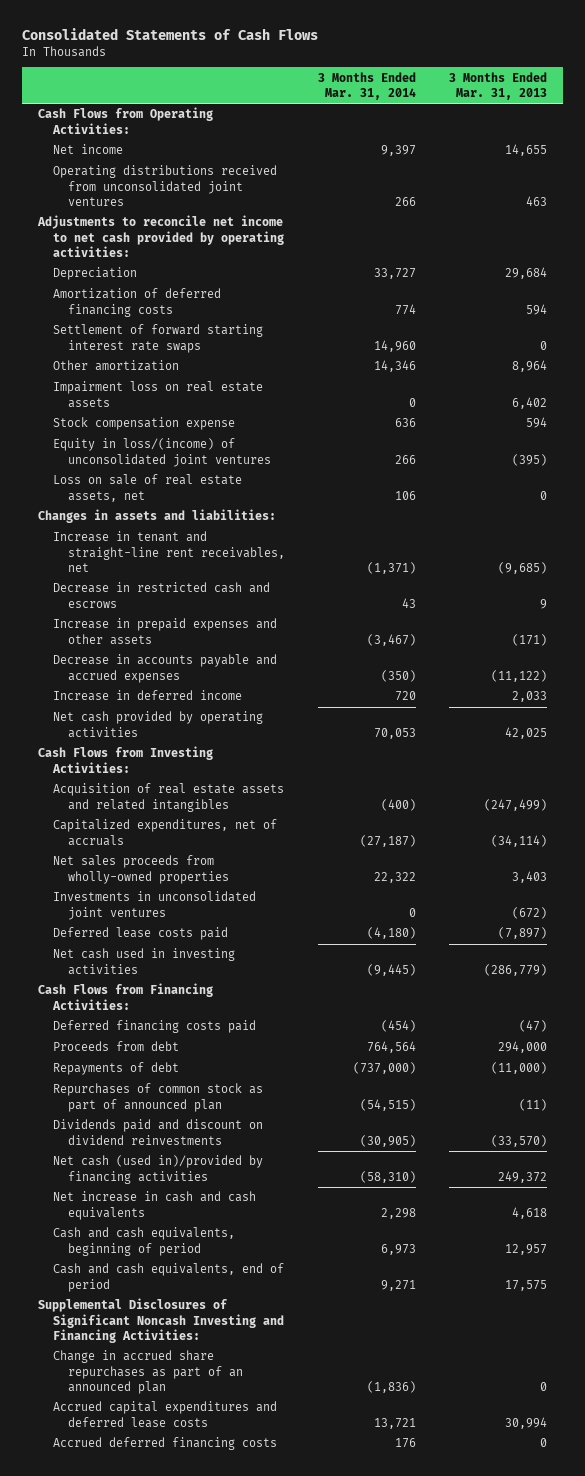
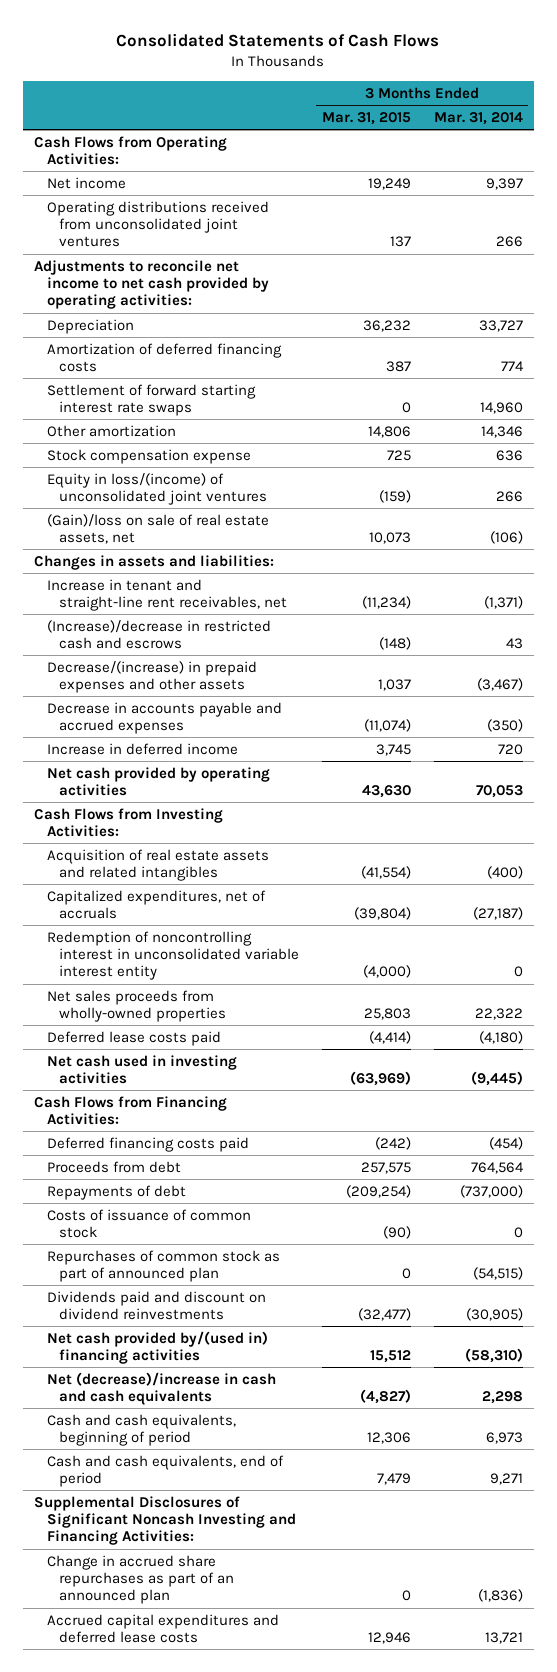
- | 3 Months Ended Mar. 31, 2014 | 3 Months Ended Mar. 31, 2013
+ | 3 Months Ended Mar. 31, 2015 | 3 Months Ended Mar. 31, 2014
- Impairment loss on real estate assets | 0 | 6,402
- Loss on sale of real estate assets, net | 106 | 0
+ (Gain)/loss on sale of real estate assets, net | 10,073 | (106)
- Decrease in restricted cash and escrows | 43 | 9
- Increase in prepaid expenses and other assets | (3,467) | (171)
+ (Increase)/decrease in restricted cash and escrows | (148) | 43
+ Decrease/(increase) in prepaid expenses and other assets | 1,037 | (3,467)
+ Redemption of noncontrolling interest in unconsolidated variable interest entity | (4,000) | 0
- Investments in unconsolidated joint ventures | 0 | (672)
+ Costs of issuance of common stock | (90) | 0
- Net cash (used in)/provided by financing activities | (58,310) | 249,372
- Net increase in cash and cash equivalents | 2,298 | 4,618
+ Net cash provided by/(used in) financing activities | 15,512 | (58,310)
+ Net (decrease)/increase in cash and cash equivalents | (4,827) | 2,298
- Accrued deferred financing costs | 176 | 0

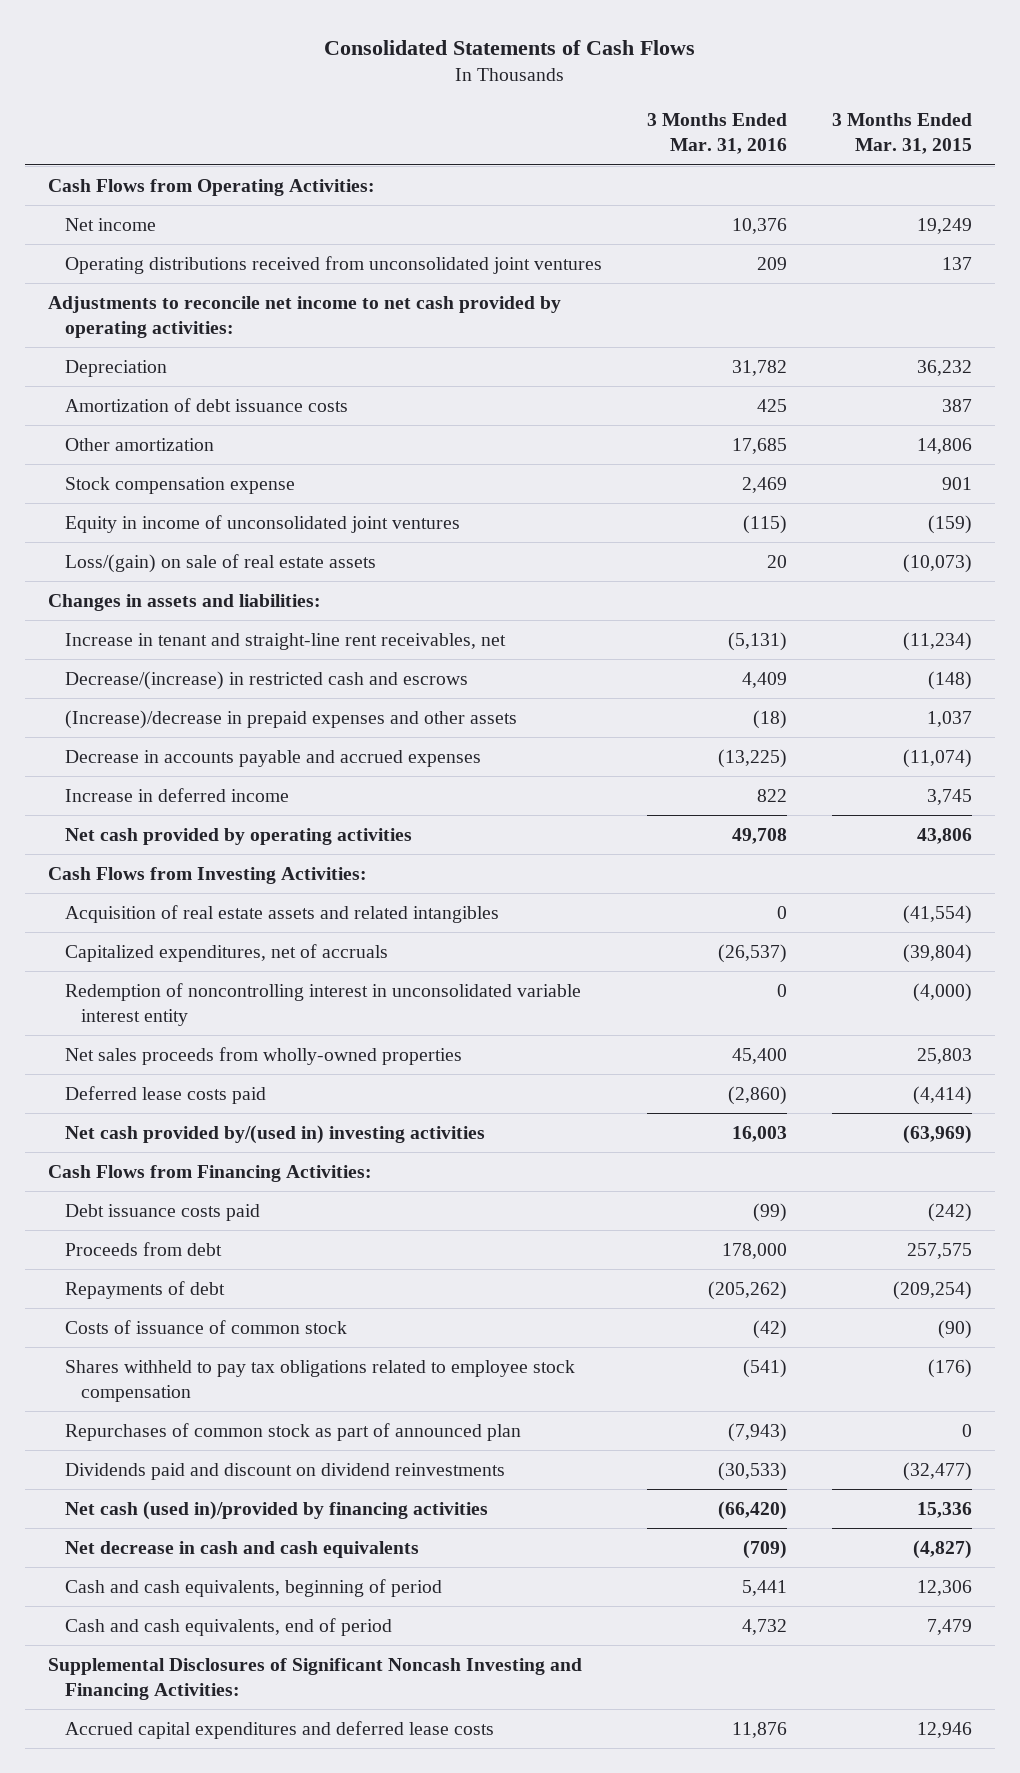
- | 3 Months Ended Mar. 31, 2015 | 3 Months Ended Mar. 31, 2014
+ | 3 Months Ended Mar. 31, 2016 | 3 Months Ended Mar. 31, 2015
- Amortization of deferred financing costs | 387 | 774
- Settlement of forward starting interest rate swaps | 0 | 14,960
+ Amortization of debt issuance costs | 425 | 387
- Stock compensation expense | 725 | 636
- Equity in loss/(income) of unconsolidated joint ventures | (159) | 266
- (Gain)/loss on sale of real estate assets, net | 10,073 | (106)
+ Stock compensation expense | 2,469 | 901
+ Equity in income of unconsolidated joint ventures | (115) | (159)
+ Loss/(gain) on sale of real estate assets | 20 | (10,073)
- (Increase)/decrease in restricted cash and escrows | (148) | 43
- Decrease/(increase) in prepaid expenses and other assets | 1,037 | (3,467)
+ Decrease/(increase) in restricted cash and escrows | 4,409 | (148)
+ (Increase)/decrease in prepaid expenses and other assets | (18) | 1,037
- Net cash provided by operating activities | 43,630 | 70,053
+ Net cash provided by operating activities | 49,708 | 43,806
- Net cash used in investing activities | (63,969) | (9,445)
+ Net cash provided by/(used in) investing activities | 16,003 | (63,969)
- Deferred financing costs paid | (242) | (454)
+ Debt issuance costs paid | (99) | (242)
+ Shares withheld to pay tax obligations related to employee stock compensation | (541) | (176)
- Net cash provided by/(used in) financing activities | 15,512 | (58,310)
- Net (decrease)/increase in cash and cash equivalents | (4,827) | 2,298
+ Net cash (used in)/provided by financing activities | (66,420) | 15,336
+ Net decrease in cash and cash equivalents | (709) | (4,827)
- Change in accrued share repurchases as part of an announced plan | 0 | (1,836)

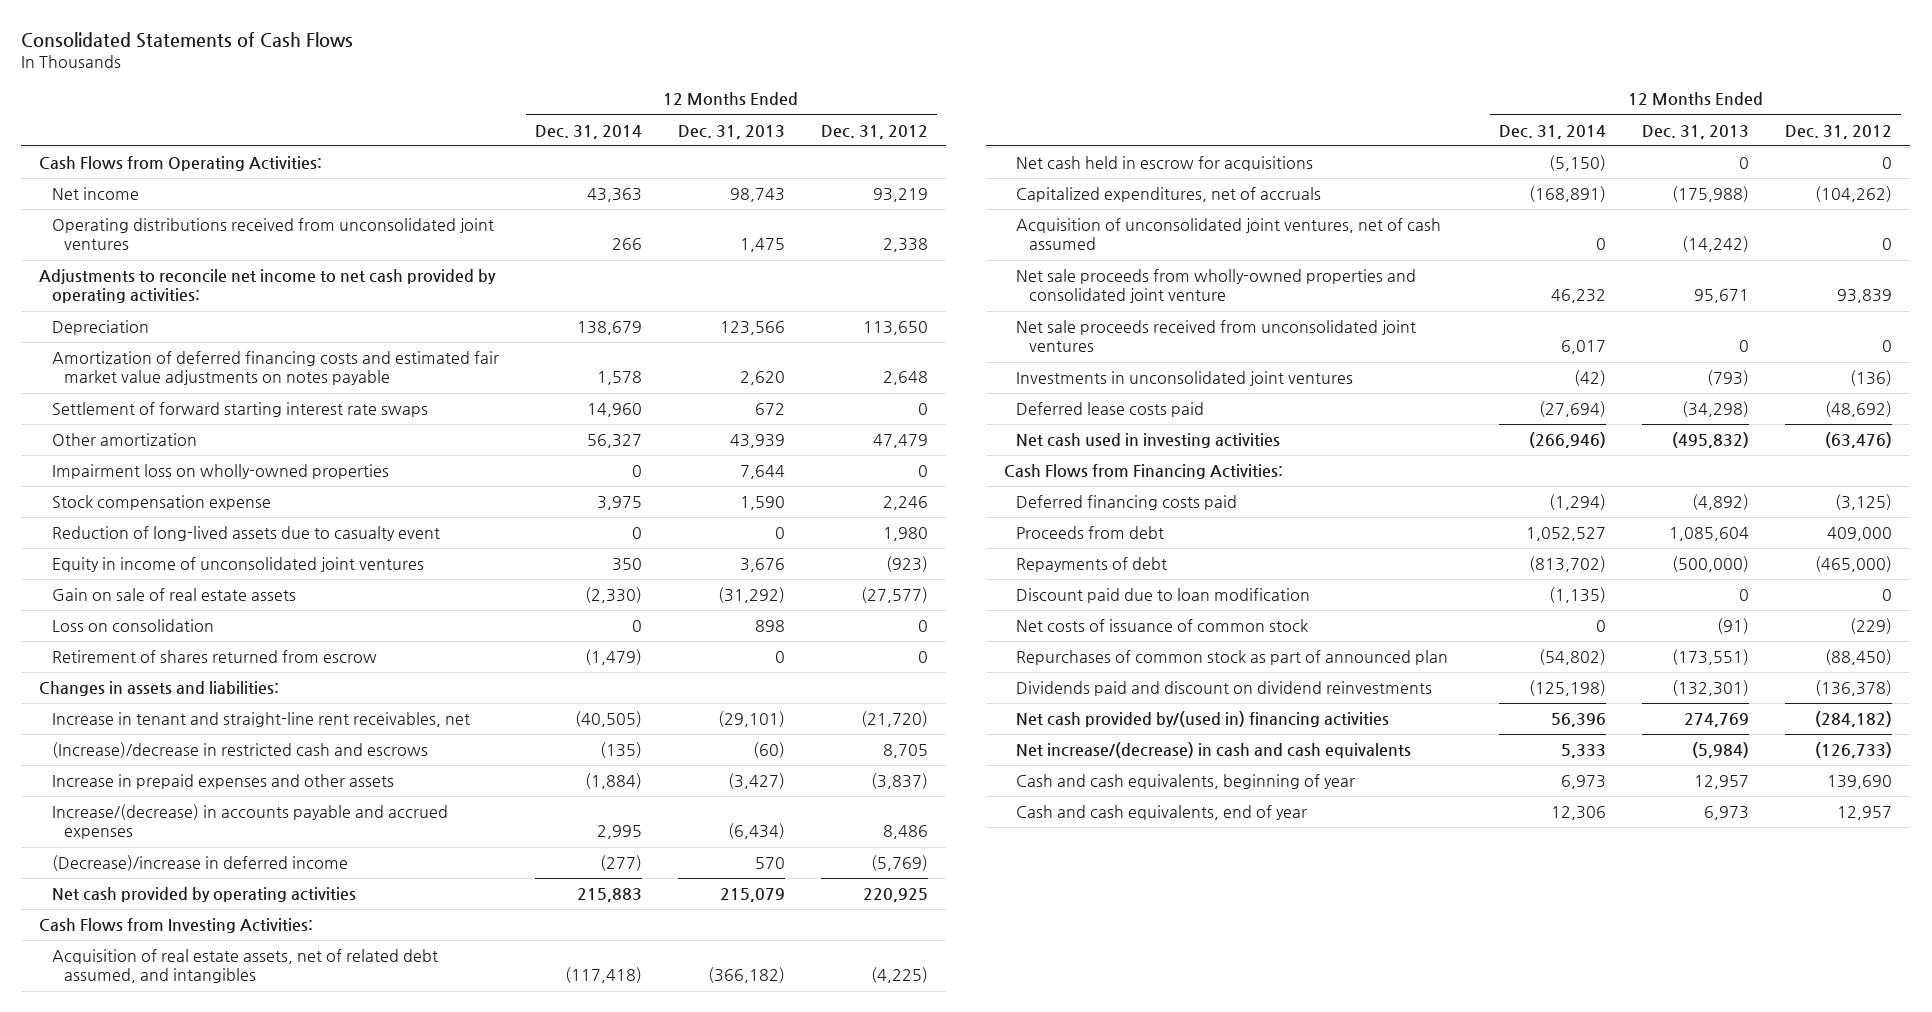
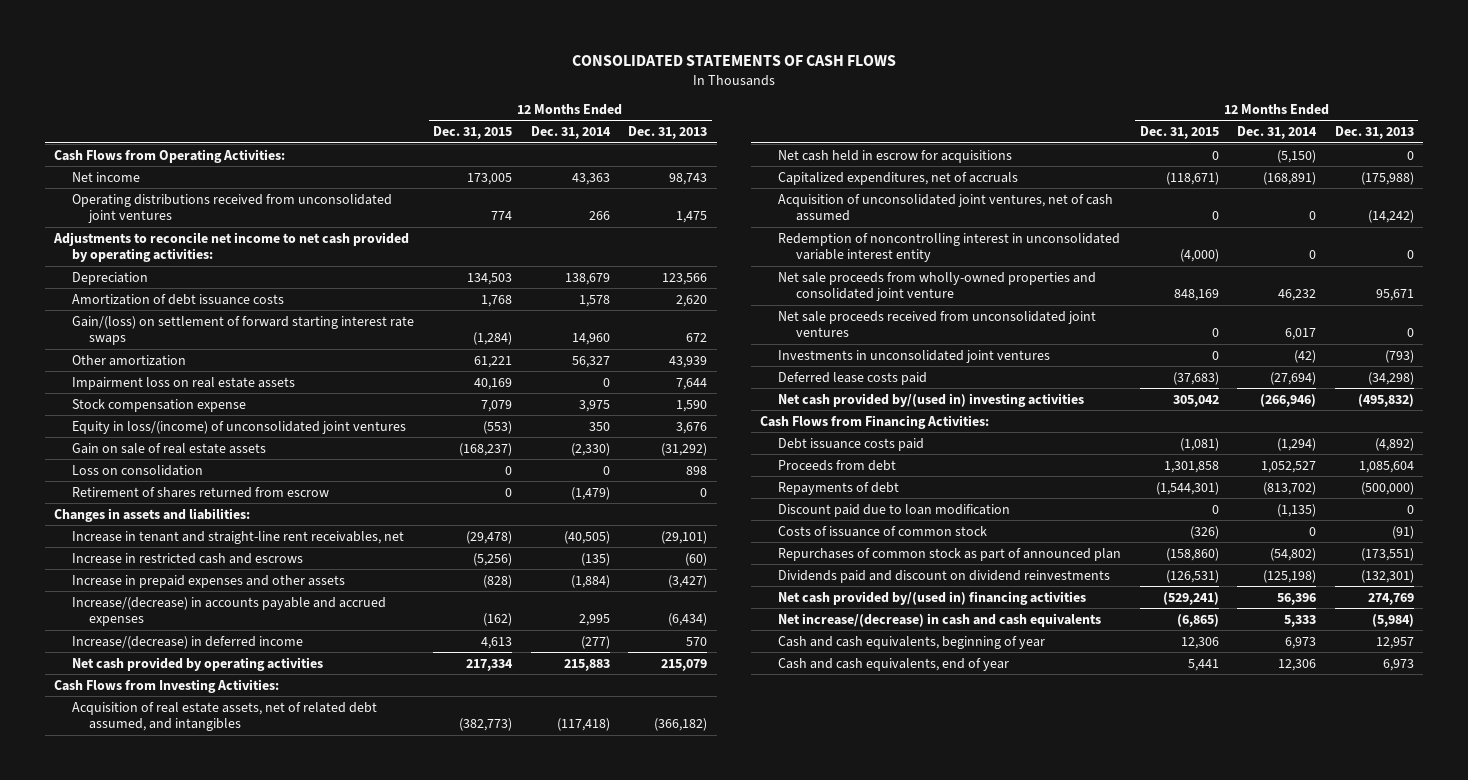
- Consolidated Statements of Cash Flows
+ CONSOLIDATED STATEMENTS OF CASH FLOWS
- | 12 Months Ended Dec. 31, 2014 | 12 Months Ended Dec. 31, 2013 | 12 Months Ended Dec. 31, 2012
+ | 12 Months Ended Dec. 31, 2015 | 12 Months Ended Dec. 31, 2014 | 12 Months Ended Dec. 31, 2013
- Amortization of deferred financing costs and estimated fair market value adjustments on notes payable | 1,578 | 2,620 | 2,648
- Settlement of forward starting interest rate swaps | 14,960 | 672 | 0
+ Amortization of debt issuance costs | 1,768 | 1,578 | 2,620
+ Gain/(loss) on settlement of forward starting interest rate swaps | (1,284) | 14,960 | 672
- Impairment loss on wholly-owned properties | 0 | 7,644 | 0
+ Impairment loss on real estate assets | 40,169 | 0 | 7,644
- Reduction of long-lived assets due to casualty event | 0 | 0 | 1,980
- Equity in income of unconsolidated joint ventures | 350 | 3,676 | (923)
+ Equity in loss/(income) of unconsolidated joint ventures | (553) | 350 | 3,676
- (Increase)/decrease in restricted cash and escrows | (135) | (60) | 8,705
+ Increase in restricted cash and escrows | (5,256) | (135) | (60)
- (Decrease)/increase in deferred income | (277) | 570 | (5,769)
+ Increase/(decrease) in deferred income | 4,613 | (277) | 570
+ Redemption of noncontrolling interest in unconsolidated variable interest entity | (4,000) | 0 | 0
- Net cash used in investing activities | (266,946) | (495,832) | (63,476)
+ Net cash provided by/(used in) investing activities | 305,042 | (266,946) | (495,832)
- Deferred financing costs paid | (1,294) | (4,892) | (3,125)
+ Debt issuance costs paid | (1,081) | (1,294) | (4,892)
- Net costs of issuance of common stock | 0 | (91) | (229)
+ Costs of issuance of common stock | (326) | 0 | (91)

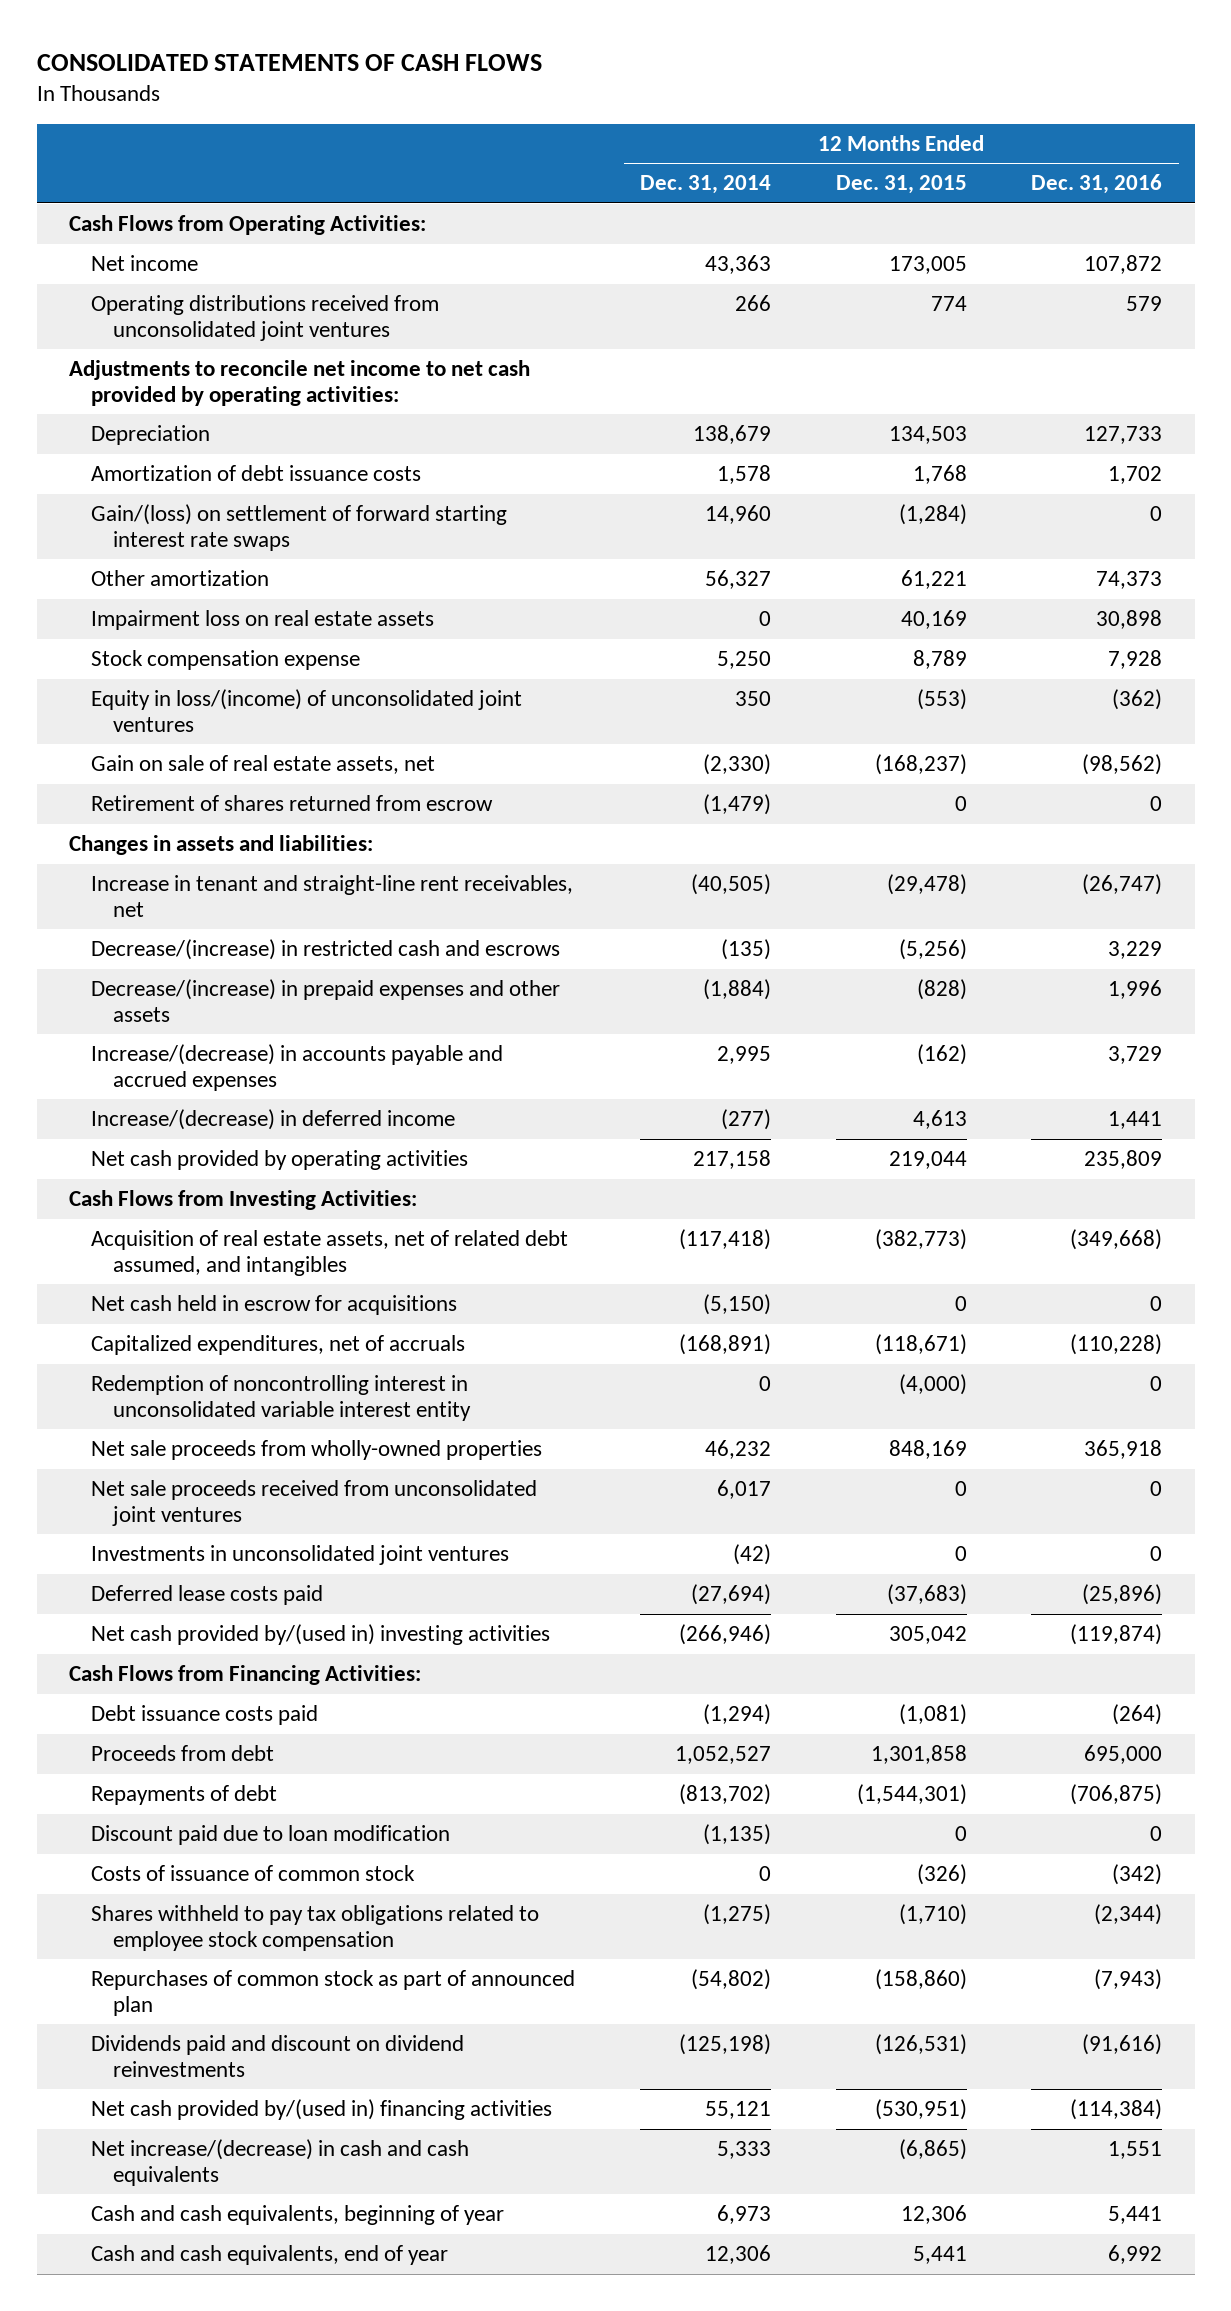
- | 12 Months Ended Dec. 31, 2015 | 12 Months Ended Dec. 31, 2014 | 12 Months Ended Dec. 31, 2013
+ | 12 Months Ended Dec. 31, 2014 | 12 Months Ended Dec. 31, 2015 | 12 Months Ended Dec. 31, 2016
- Stock compensation expense | 7,079 | 3,975 | 1,590
+ Stock compensation expense | 5,250 | 8,789 | 7,928
- Gain on sale of real estate assets | (168,237) | (2,330) | (31,292)
- Loss on consolidation | 0 | 0 | 898
+ Gain on sale of real estate assets, net | (2,330) | (168,237) | (98,562)
- Increase in restricted cash and escrows | (5,256) | (135) | (60)
- Increase in prepaid expenses and other assets | (828) | (1,884) | (3,427)
+ Decrease/(increase) in restricted cash and escrows | (135) | (5,256) | 3,229
+ Decrease/(increase) in prepaid expenses and other assets | (1,884) | (828) | 1,996
- Net cash provided by operating activities | 217,334 | 215,883 | 215,079
+ Net cash provided by operating activities | 217,158 | 219,044 | 235,809
- Acquisition of unconsolidated joint ventures, net of cash assumed | 0 | 0 | (14,242)
- Net sale proceeds from wholly-owned properties and consolidated joint venture | 848,169 | 46,232 | 95,671
+ Net sale proceeds from wholly-owned properties | 46,232 | 848,169 | 365,918
+ Shares withheld to pay tax obligations related to employee stock compensation | (1,275) | (1,710) | (2,344)
- Net cash provided by/(used in) financing activities | (529,241) | 56,396 | 274,769
+ Net cash provided by/(used in) financing activities | 55,121 | (530,951) | (114,384)

